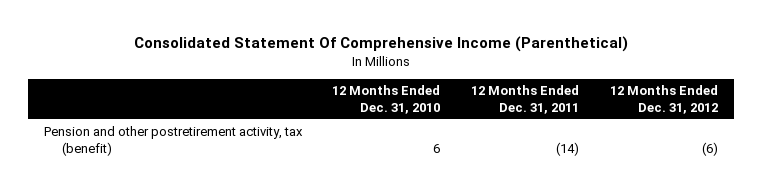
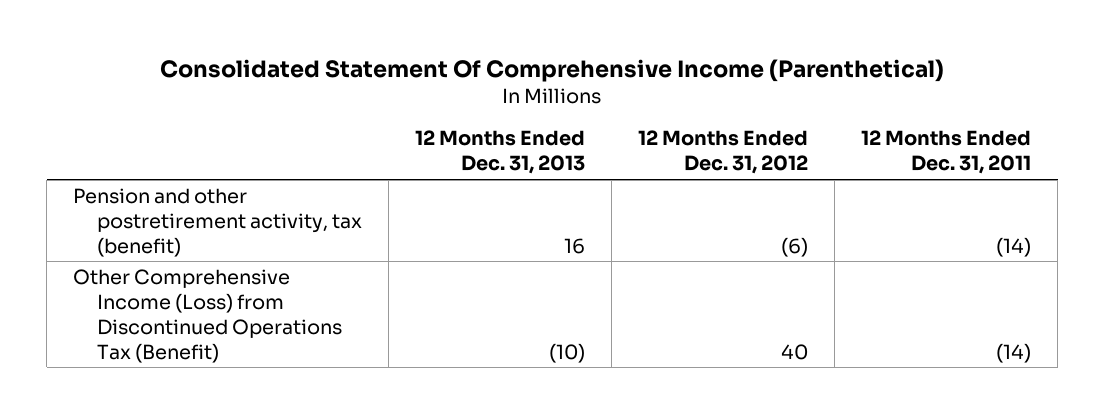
- | 12 Months Ended Dec. 31, 2010 | 12 Months Ended Dec. 31, 2011 | 12 Months Ended Dec. 31, 2012
+ | 12 Months Ended Dec. 31, 2013 | 12 Months Ended Dec. 31, 2012 | 12 Months Ended Dec. 31, 2011
+ Other Comprehensive Income (Loss) from Discontinued Operations Tax (Benefit) | (10) | 40 | (14)

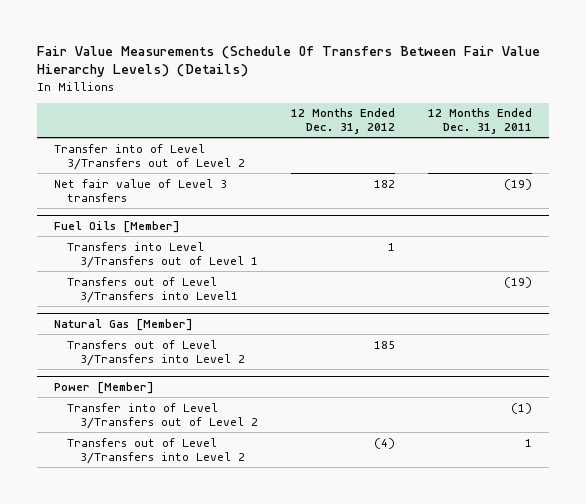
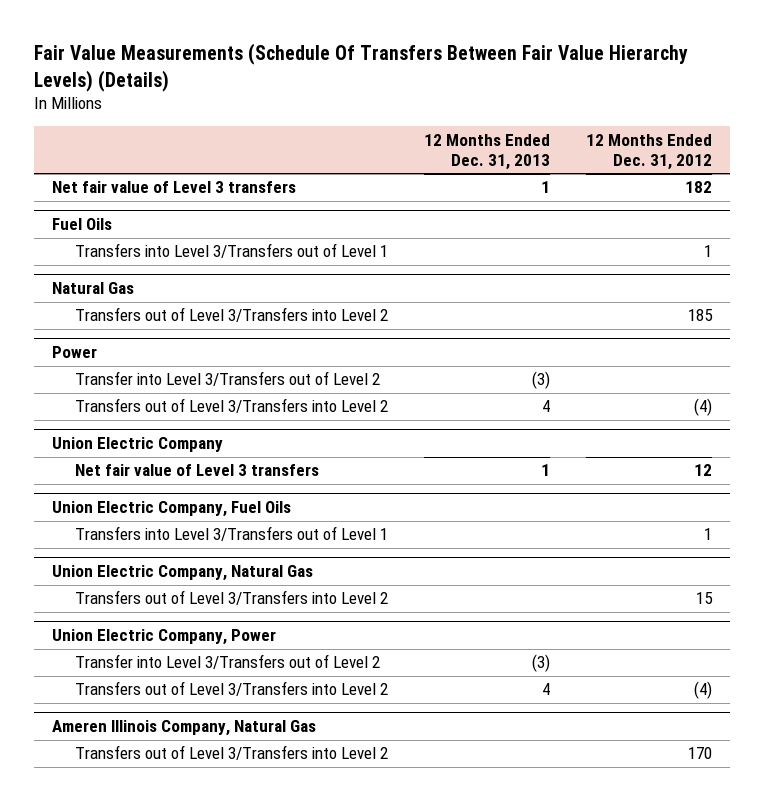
- | 12 Months Ended Dec. 31, 2012 | 12 Months Ended Dec. 31, 2011
+ | 12 Months Ended Dec. 31, 2013 | 12 Months Ended Dec. 31, 2012
- Transfer into of Level 3/Transfers out of Level 2
- Fuel Oils [Member]
+ Fuel Oils
- Transfers out of Level 3/Transfers into Level1 | | (19)
- Natural Gas [Member]
+ Natural Gas
- Power [Member]
- Transfer into of Level 3/Transfers out of Level 2 | | (1)
+ Power
+ Transfer into Level 3/Transfers out of Level 2 | (3) |
+ Union Electric Company
+ Net fair value of Level 3 transfers | 1 | 12
+ Union Electric Company, Fuel Oils
+ Transfers into Level 3/Transfers out of Level 1 | | 1
+ Union Electric Company, Natural Gas
+ Transfers out of Level 3/Transfers into Level 2 | | 15
+ Union Electric Company, Power
+ Transfer into Level 3/Transfers out of Level 2 | (3) |
+ Transfers out of Level 3/Transfers into Level 2 | 4 | (4)
+ Ameren Illinois Company, Natural Gas
+ Transfers out of Level 3/Transfers into Level 2 | | 170

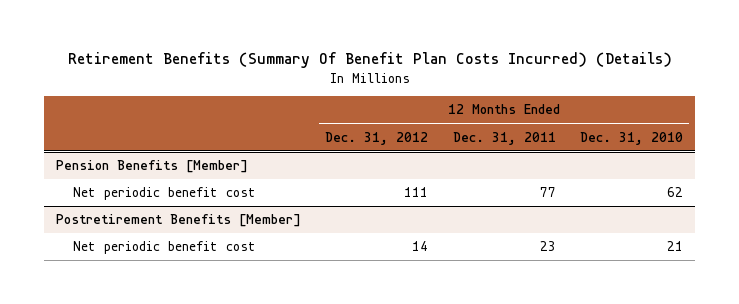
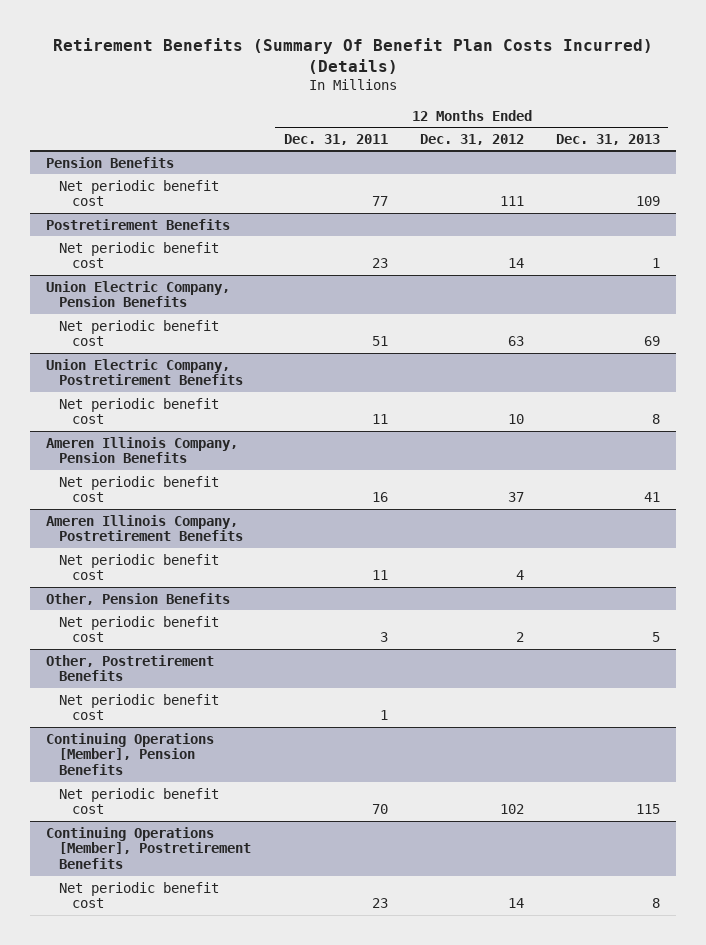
- | 12 Months Ended Dec. 31, 2012 | 12 Months Ended Dec. 31, 2011 | 12 Months Ended Dec. 31, 2010
+ | 12 Months Ended Dec. 31, 2011 | 12 Months Ended Dec. 31, 2012 | 12 Months Ended Dec. 31, 2013
- Pension Benefits [Member]
+ Pension Benefits
- Postretirement Benefits [Member]
+ Postretirement Benefits
+ Union Electric Company, Pension Benefits
+ Net periodic benefit cost | 51 | 63 | 69
+ Union Electric Company, Postretirement Benefits
+ Net periodic benefit cost | 11 | 10 | 8
+ Ameren Illinois Company, Pension Benefits
+ Net periodic benefit cost | 16 | 37 | 41
+ Ameren Illinois Company, Postretirement Benefits
+ Net periodic benefit cost | 11 | 4 |
+ Other, Pension Benefits
+ Net periodic benefit cost | 3 | 2 | 5
+ Other, Postretirement Benefits
+ Net periodic benefit cost | 1 | |
+ Continuing Operations [Member], Pension Benefits
+ Net periodic benefit cost | 70 | 102 | 115
+ Continuing Operations [Member], Postretirement Benefits
+ Net periodic benefit cost | 23 | 14 | 8

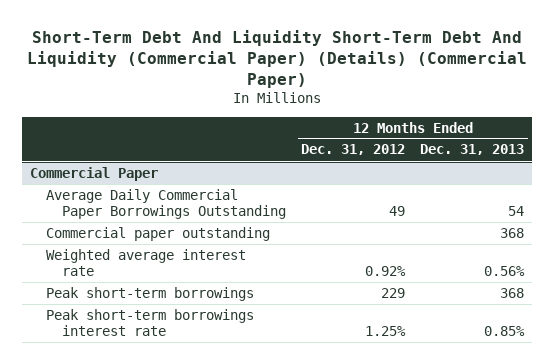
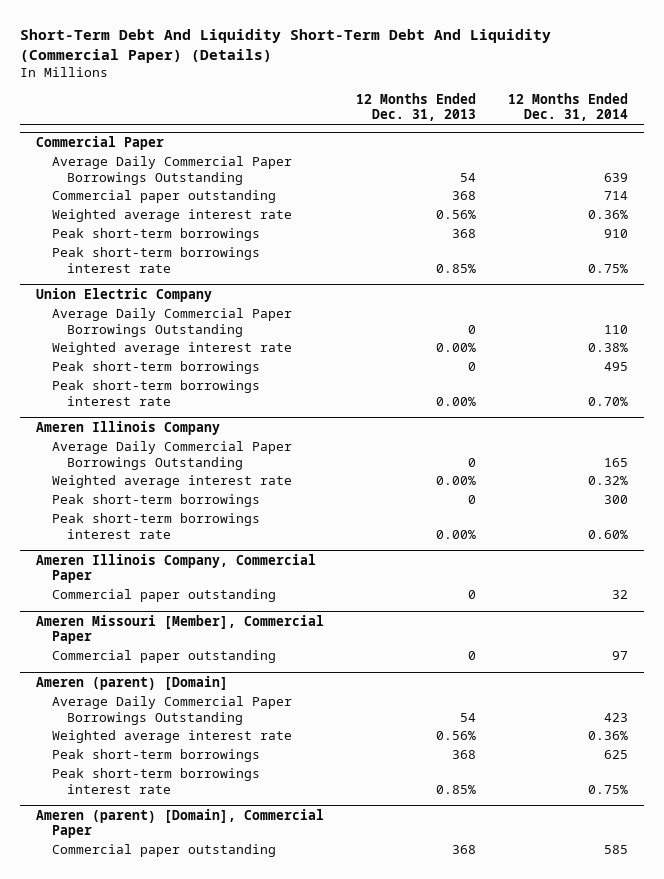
- Short-Term Debt And Liquidity Short-Term Debt And Liquidity (Commercial Paper) (Details) (Commercial Paper)
+ Short-Term Debt And Liquidity Short-Term Debt And Liquidity (Commercial Paper) (Details)
- | 12 Months Ended Dec. 31, 2012 | 12 Months Ended Dec. 31, 2013
+ | 12 Months Ended Dec. 31, 2013 | 12 Months Ended Dec. 31, 2014
+ Union Electric Company
+ Average Daily Commercial Paper Borrowings Outstanding | 0 | 110
+ Weighted average interest rate | 0.00% | 0.38%
+ Peak short-term borrowings | 0 | 495
+ Peak short-term borrowings interest rate | 0.00% | 0.70%
+ Ameren Illinois Company
+ Average Daily Commercial Paper Borrowings Outstanding | 0 | 165
+ Weighted average interest rate | 0.00% | 0.32%
+ Peak short-term borrowings | 0 | 300
+ Peak short-term borrowings interest rate | 0.00% | 0.60%
+ Ameren Illinois Company, Commercial Paper
+ Commercial paper outstanding | 0 | 32
+ Ameren Missouri [Member], Commercial Paper
+ Commercial paper outstanding | 0 | 97
+ Ameren (parent) [Domain]
+ Average Daily Commercial Paper Borrowings Outstanding | 54 | 423
+ Weighted average interest rate | 0.56% | 0.36%
+ Peak short-term borrowings | 368 | 625
+ Peak short-term borrowings interest rate | 0.85% | 0.75%
+ Ameren (parent) [Domain], Commercial Paper
+ Commercial paper outstanding | 368 | 585

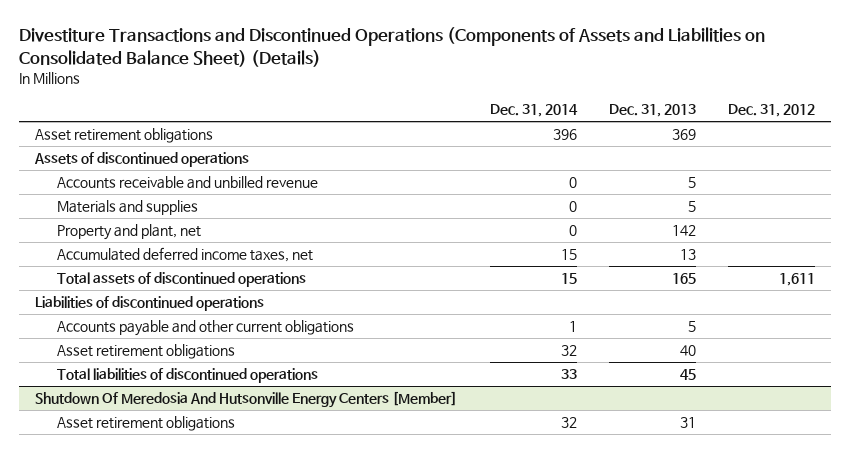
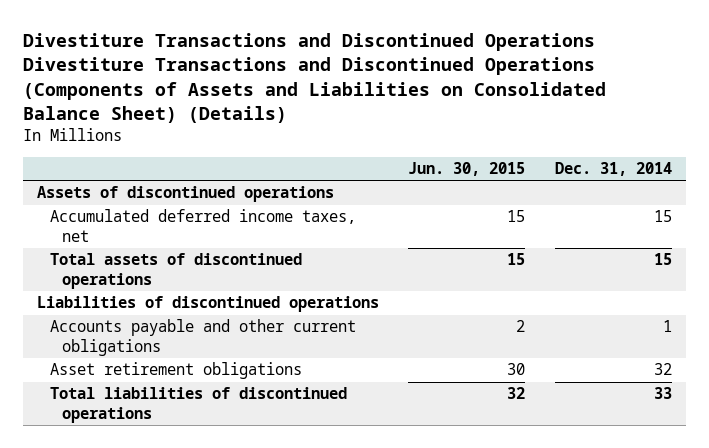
- Divestiture Transactions and Discontinued Operations (Components of Assets and Liabilities on Consolidated Balance Sheet) (Details)
+ Divestiture Transactions and Discontinued Operations Divestiture Transactions and Discontinued Operations (Components of Assets and Liabilities on Consolidated Balance Sheet) (Details)
- | Dec. 31, 2014 | Dec. 31, 2013 | Dec. 31, 2012
+ | Jun. 30, 2015 | Dec. 31, 2014
- Asset retirement obligations | 396 | 369 |
- Accounts receivable and unbilled revenue | 0 | 5 |
- Materials and supplies | 0 | 5 |
- Property and plant, net | 0 | 142 |
- Shutdown Of Meredosia And Hutsonville Energy Centers [Member]
- Asset retirement obligations | 32 | 31 |

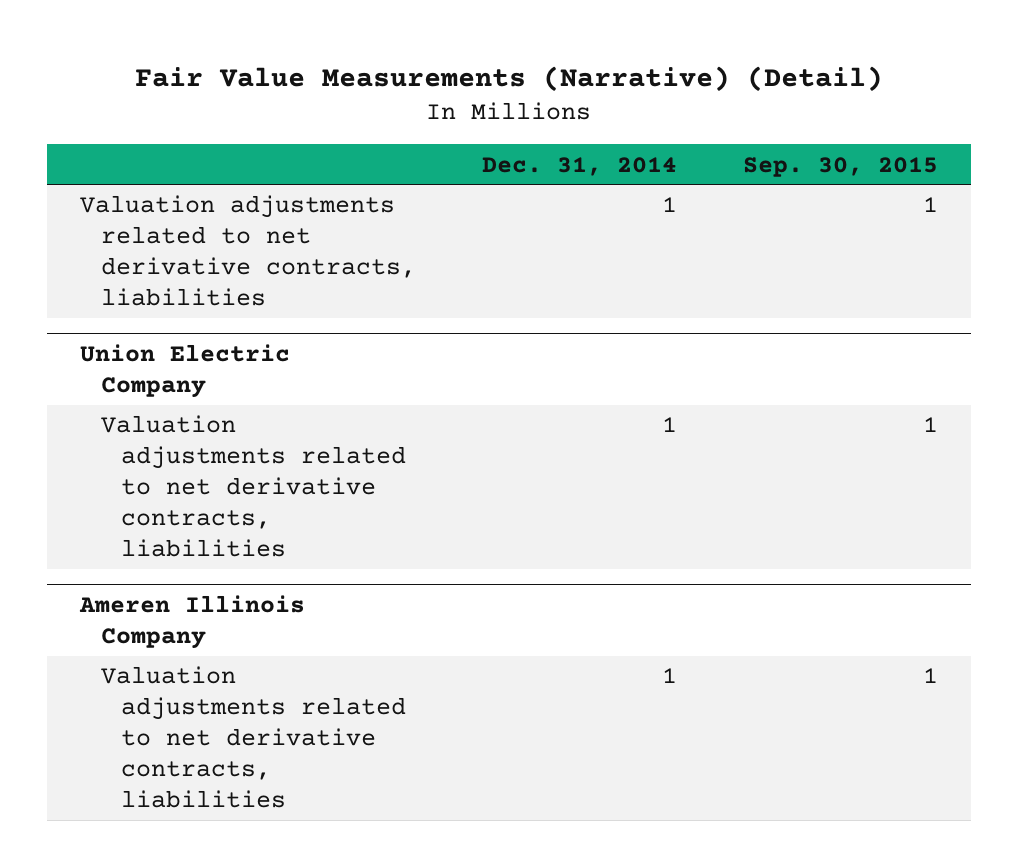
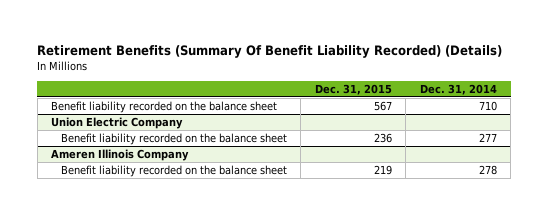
- Fair Value Measurements (Narrative) (Detail)
+ Retirement Benefits (Summary Of Benefit Liability Recorded) (Details)
- | Dec. 31, 2014 | Sep. 30, 2015
+ | Dec. 31, 2015 | Dec. 31, 2014
- Valuation adjustments related to net derivative contracts, liabilities | 1 | 1
+ Benefit liability recorded on the balance sheet | 567 | 710
@ Union Electric Company
- Valuation adjustments related to net derivative contracts, liabilities | 1 | 1
+ Benefit liability recorded on the balance sheet | 236 | 277
@ Ameren Illinois Company
- Valuation adjustments related to net derivative contracts, liabilities | 1 | 1
+ Benefit liability recorded on the balance sheet | 219 | 278

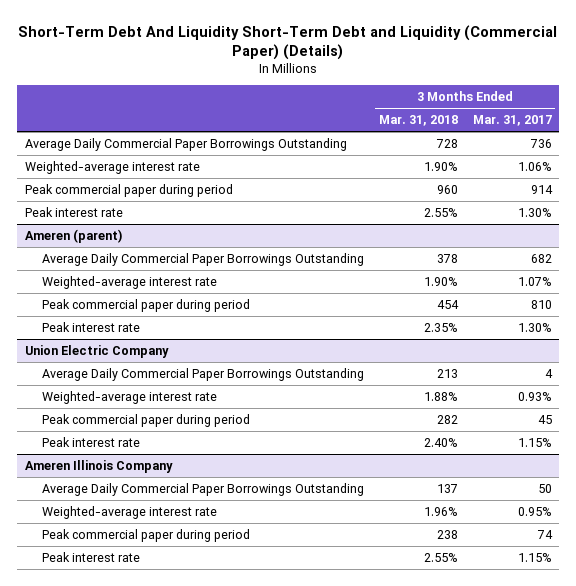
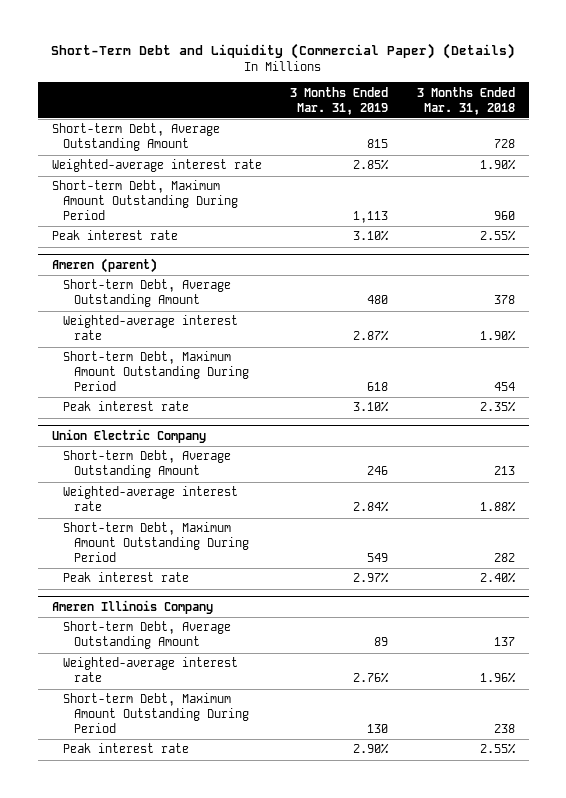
- Short-Term Debt And Liquidity Short-Term Debt and Liquidity (Commercial Paper) (Details)
+ Short-Term Debt and Liquidity (Commercial Paper) (Details)
- | 3 Months Ended Mar. 31, 2018 | 3 Months Ended Mar. 31, 2017
+ | 3 Months Ended Mar. 31, 2019 | 3 Months Ended Mar. 31, 2018
- Average Daily Commercial Paper Borrowings Outstanding | 728 | 736
+ Short-term Debt, Average Outstanding Amount | 815 | 728
- Peak commercial paper during period | 960 | 914
+ Short-term Debt, Maximum Amount Outstanding During Period | 1,113 | 960
@ Ameren (parent)
- Average Daily Commercial Paper Borrowings Outstanding | 378 | 682
+ Short-term Debt, Average Outstanding Amount | 480 | 378
- Peak commercial paper during period | 454 | 810
+ Short-term Debt, Maximum Amount Outstanding During Period | 618 | 454
@ Union Electric Company
- Average Daily Commercial Paper Borrowings Outstanding | 213 | 4
+ Short-term Debt, Average Outstanding Amount | 246 | 213
- Peak commercial paper during period | 282 | 45
+ Short-term Debt, Maximum Amount Outstanding During Period | 549 | 282
@ Ameren Illinois Company
- Average Daily Commercial Paper Borrowings Outstanding | 137 | 50
+ Short-term Debt, Average Outstanding Amount | 89 | 137
- Peak commercial paper during period | 238 | 74
+ Short-term Debt, Maximum Amount Outstanding During Period | 130 | 238

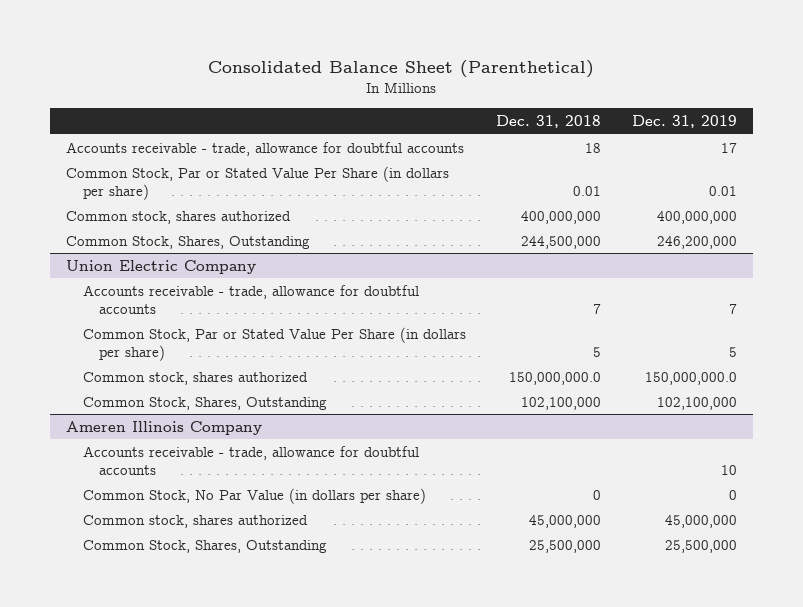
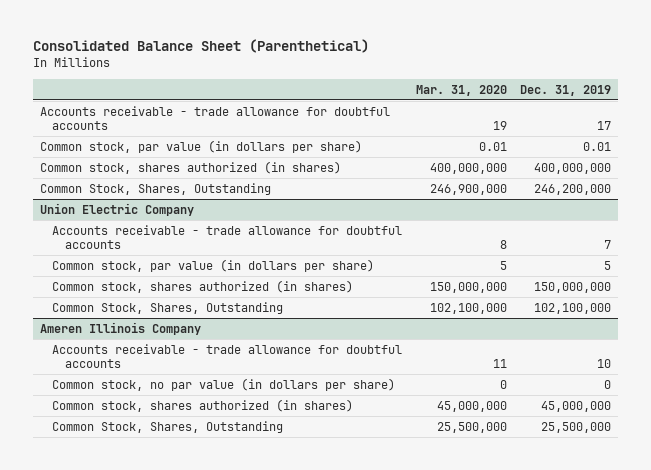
- | Dec. 31, 2018 | Dec. 31, 2019
+ | Mar. 31, 2020 | Dec. 31, 2019
- Accounts receivable - trade, allowance for doubtful accounts | 18 | 17
- Common Stock, Par or Stated Value Per Share (in dollars per share) | 0.01 | 0.01
- Common stock, shares authorized | 400,000,000 | 400,000,000
+ Accounts receivable - trade allowance for doubtful accounts | 19 | 17
+ Common stock, par value (in dollars per share) | 0.01 | 0.01
+ Common stock, shares authorized (in shares) | 400,000,000 | 400,000,000
@ Union Electric Company
- Accounts receivable - trade, allowance for doubtful accounts | 7 | 7
- Common Stock, Par or Stated Value Per Share (in dollars per share) | 5 | 5
- Common stock, shares authorized | 150,000,000.0 | 150,000,000.0
+ Accounts receivable - trade allowance for doubtful accounts | 8 | 7
+ Common stock, par value (in dollars per share) | 5 | 5
+ Common stock, shares authorized (in shares) | 150,000,000 | 150,000,000
@ Ameren Illinois Company
- Accounts receivable - trade, allowance for doubtful accounts | | 10
- Common Stock, No Par Value (in dollars per share) | 0 | 0
- Common stock, shares authorized | 45,000,000 | 45,000,000
+ Accounts receivable - trade allowance for doubtful accounts | 11 | 10
+ Common stock, no par value (in dollars per share) | 0 | 0
+ Common stock, shares authorized (in shares) | 45,000,000 | 45,000,000

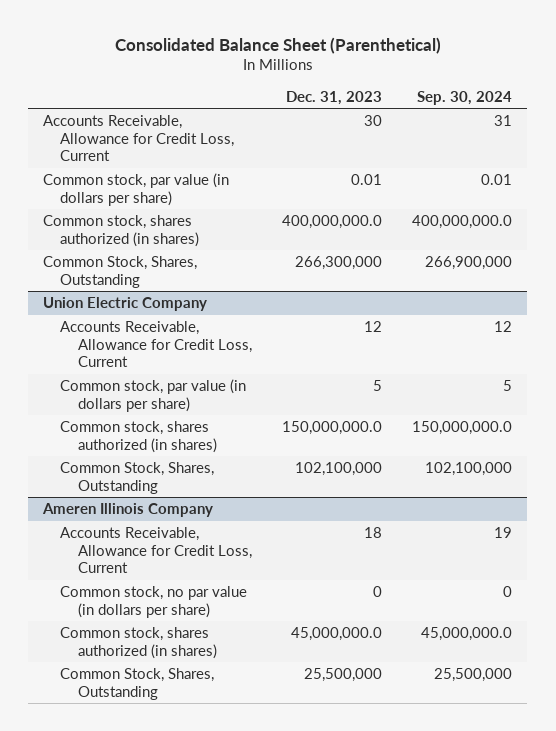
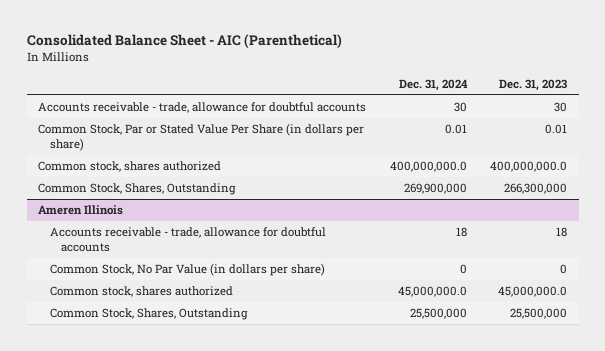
- Consolidated Balance Sheet (Parenthetical)
+ Consolidated Balance Sheet - AIC (Parenthetical)
- | Dec. 31, 2023 | Sep. 30, 2024
+ | Dec. 31, 2024 | Dec. 31, 2023
- Accounts Receivable, Allowance for Credit Loss, Current | 30 | 31
- Common stock, par value (in dollars per share) | 0.01 | 0.01
- Common stock, shares authorized (in shares) | 400,000,000.0 | 400,000,000.0
+ Accounts receivable - trade, allowance for doubtful accounts | 30 | 30
+ Common Stock, Par or Stated Value Per Share (in dollars per share) | 0.01 | 0.01
+ Common stock, shares authorized | 400,000,000.0 | 400,000,000.0
- Union Electric Company
- Accounts Receivable, Allowance for Credit Loss, Current | 12 | 12
- Common stock, par value (in dollars per share) | 5 | 5
- Common stock, shares authorized (in shares) | 150,000,000.0 | 150,000,000.0
- Common Stock, Shares, Outstanding | 102,100,000 | 102,100,000
- Ameren Illinois Company
- Accounts Receivable, Allowance for Credit Loss, Current | 18 | 19
- Common stock, no par value (in dollars per share) | 0 | 0
- Common stock, shares authorized (in shares) | 45,000,000.0 | 45,000,000.0
+ Ameren Illinois
+ Accounts receivable - trade, allowance for doubtful accounts | 18 | 18
+ Common Stock, No Par Value (in dollars per share) | 0 | 0
+ Common stock, shares authorized | 45,000,000.0 | 45,000,000.0

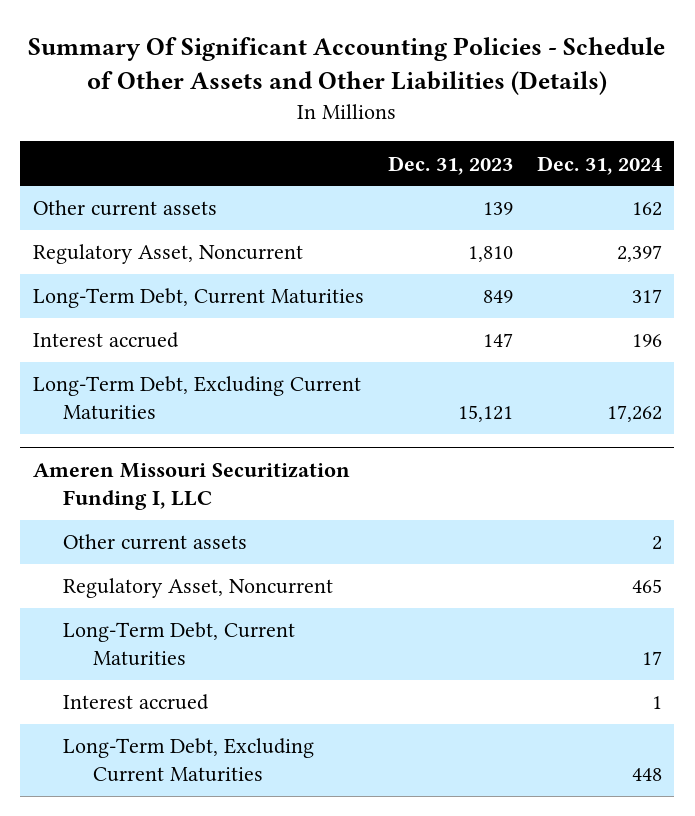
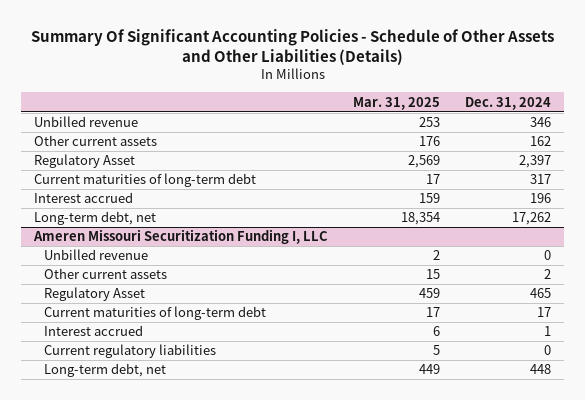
- | Dec. 31, 2023 | Dec. 31, 2024
+ | Mar. 31, 2025 | Dec. 31, 2024
+ Unbilled revenue | 253 | 346
- Regulatory Asset, Noncurrent | 1,810 | 2,397
- Long-Term Debt, Current Maturities | 849 | 317
+ Regulatory Asset | 2,569 | 2,397
+ Current maturities of long-term debt | 17 | 317
- Long-Term Debt, Excluding Current Maturities | 15,121 | 17,262
+ Long-term debt, net | 18,354 | 17,262
@ Ameren Missouri Securitization Funding I, LLC
+ Unbilled revenue | 2 | 0
- Regulatory Asset, Noncurrent | | 465
- Long-Term Debt, Current Maturities | | 17
+ Regulatory Asset | 459 | 465
+ Current maturities of long-term debt | 17 | 17
- Long-Term Debt, Excluding Current Maturities | | 448
+ Current regulatory liabilities | 5 | 0
+ Long-term debt, net | 449 | 448

